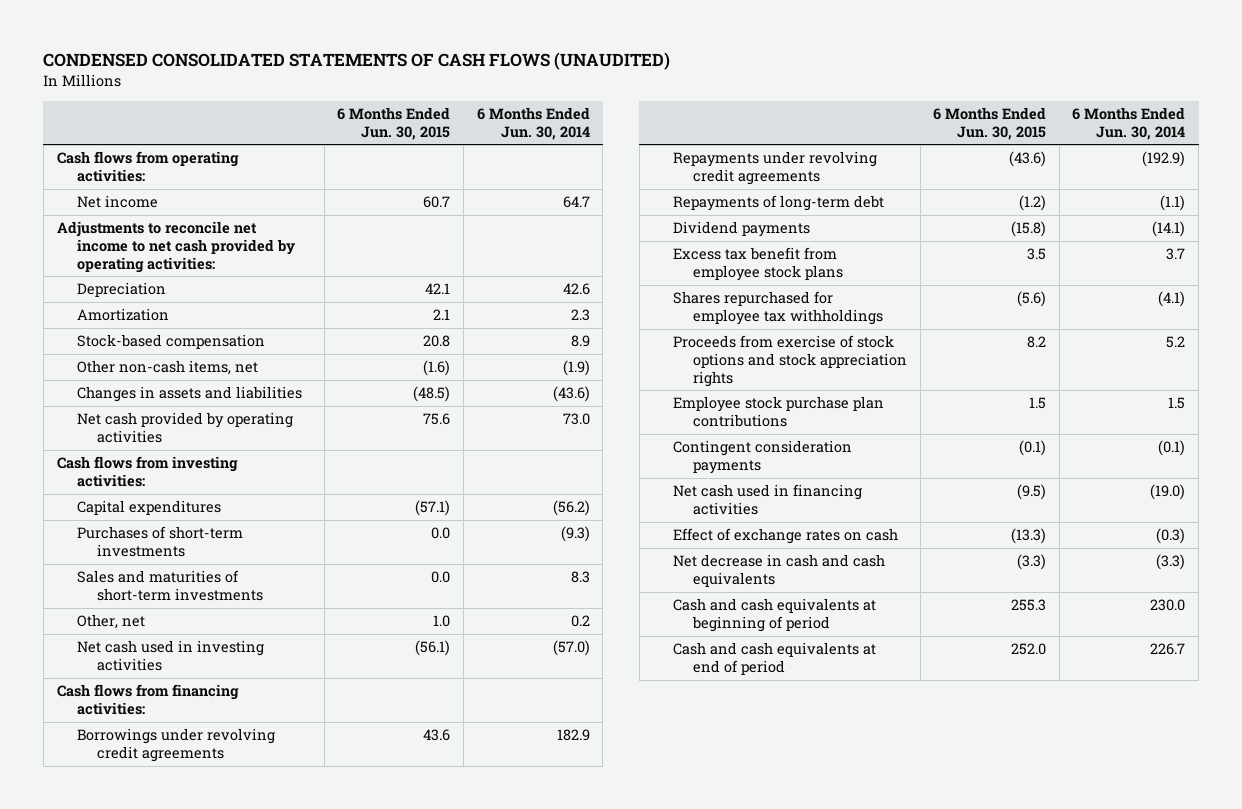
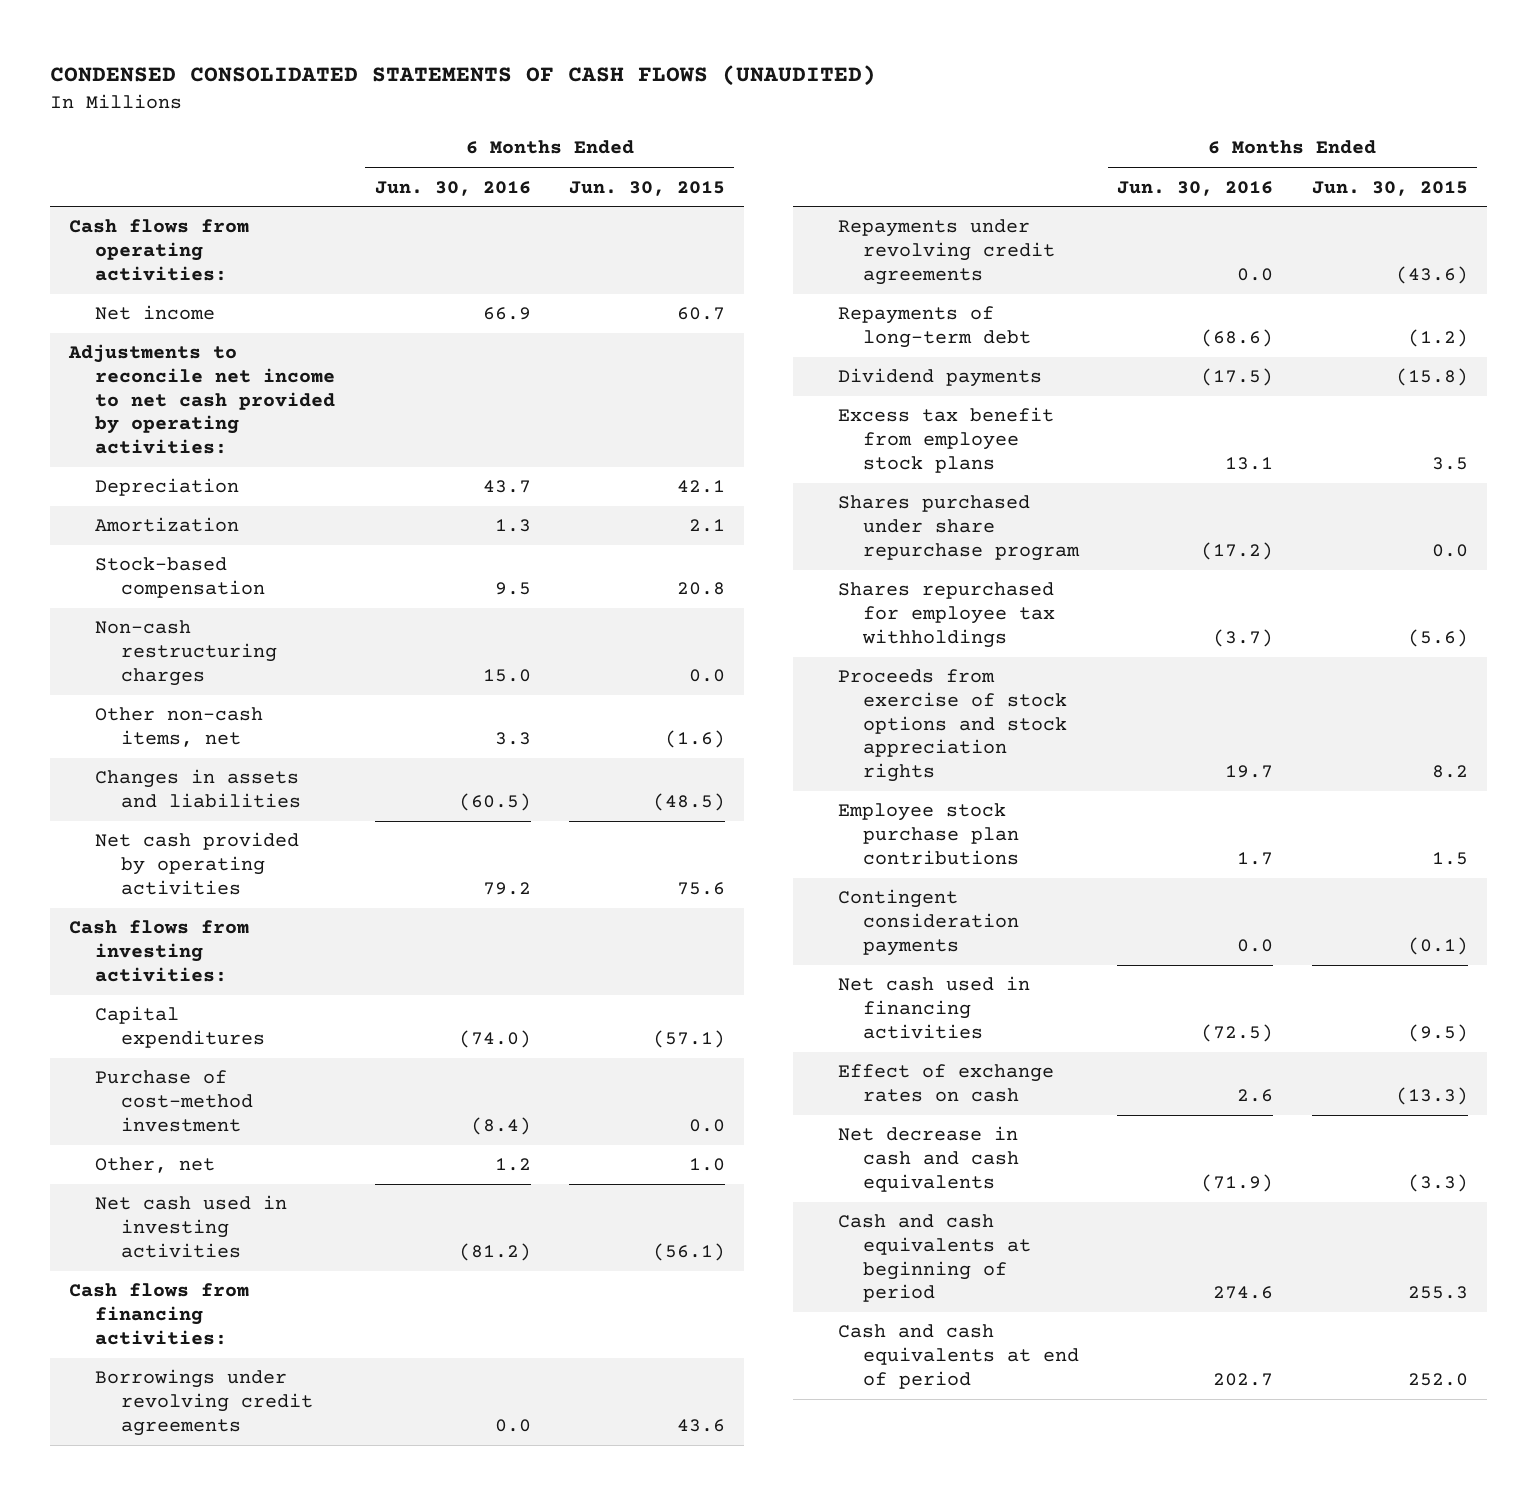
- | 6 Months Ended Jun. 30, 2015 | 6 Months Ended Jun. 30, 2014
+ | 6 Months Ended Jun. 30, 2016 | 6 Months Ended Jun. 30, 2015
+ Non-cash restructuring charges | 15.0 | 0.0
- Purchases of short-term investments | 0.0 | (9.3)
- Sales and maturities of short-term investments | 0.0 | 8.3
+ Purchase of cost-method investment | (8.4) | 0.0
+ Shares purchased under share repurchase program | (17.2) | 0.0

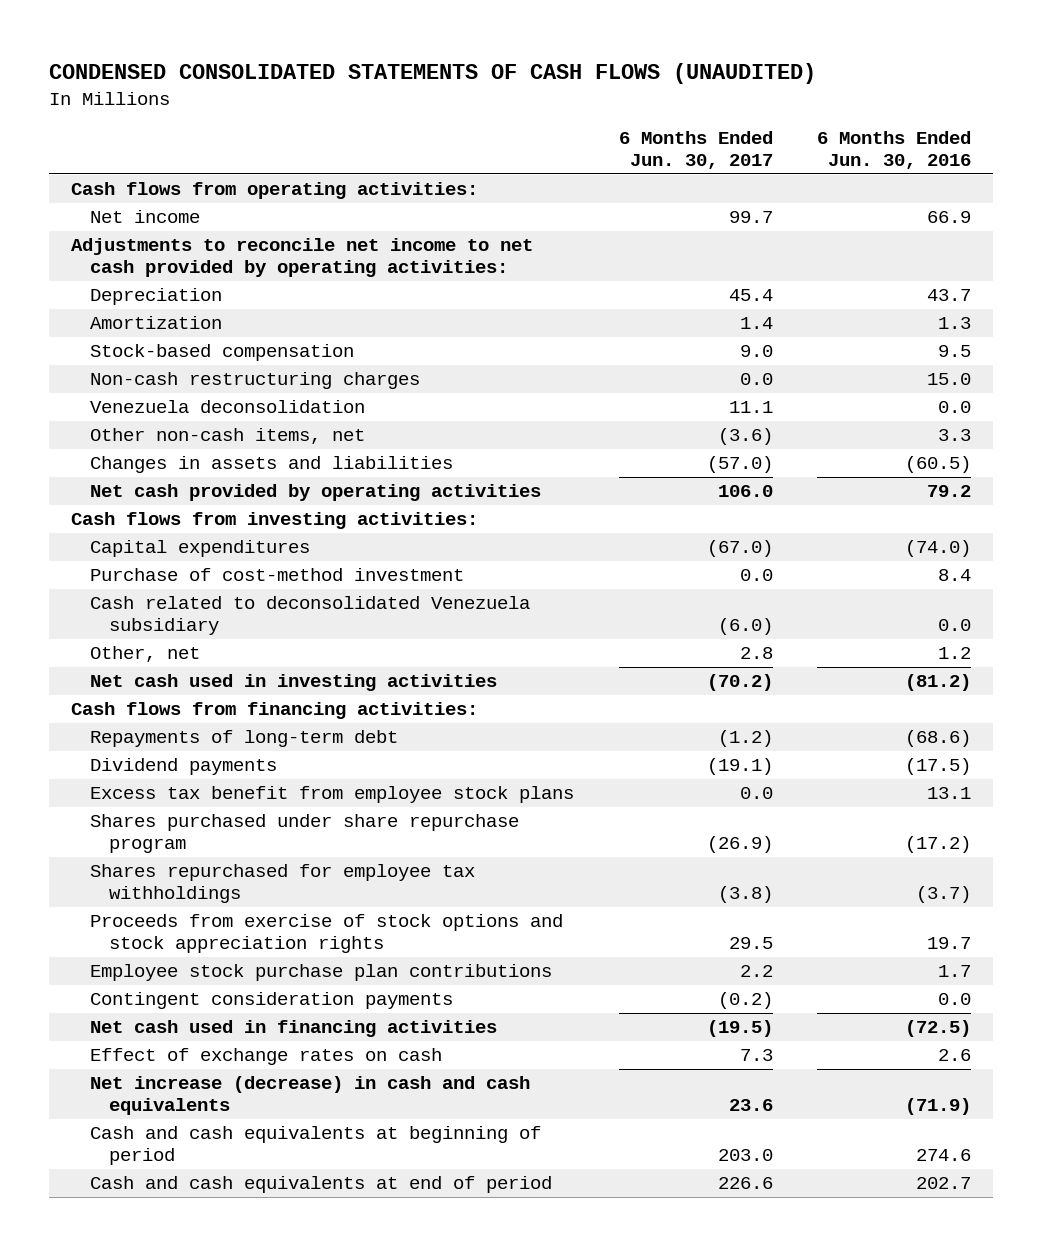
- | 6 Months Ended Jun. 30, 2016 | 6 Months Ended Jun. 30, 2015
+ | 6 Months Ended Jun. 30, 2017 | 6 Months Ended Jun. 30, 2016
+ Venezuela deconsolidation | 11.1 | 0.0
- Purchase of cost-method investment | (8.4) | 0.0
+ Purchase of cost-method investment | 0.0 | 8.4
+ Cash related to deconsolidated Venezuela subsidiary | (6.0) | 0.0
- Borrowings under revolving credit agreements | 0.0 | 43.6
- Repayments under revolving credit agreements | 0.0 | (43.6)
- Net decrease in cash and cash equivalents | (71.9) | (3.3)
+ Net increase (decrease) in cash and cash equivalents | 23.6 | (71.9)

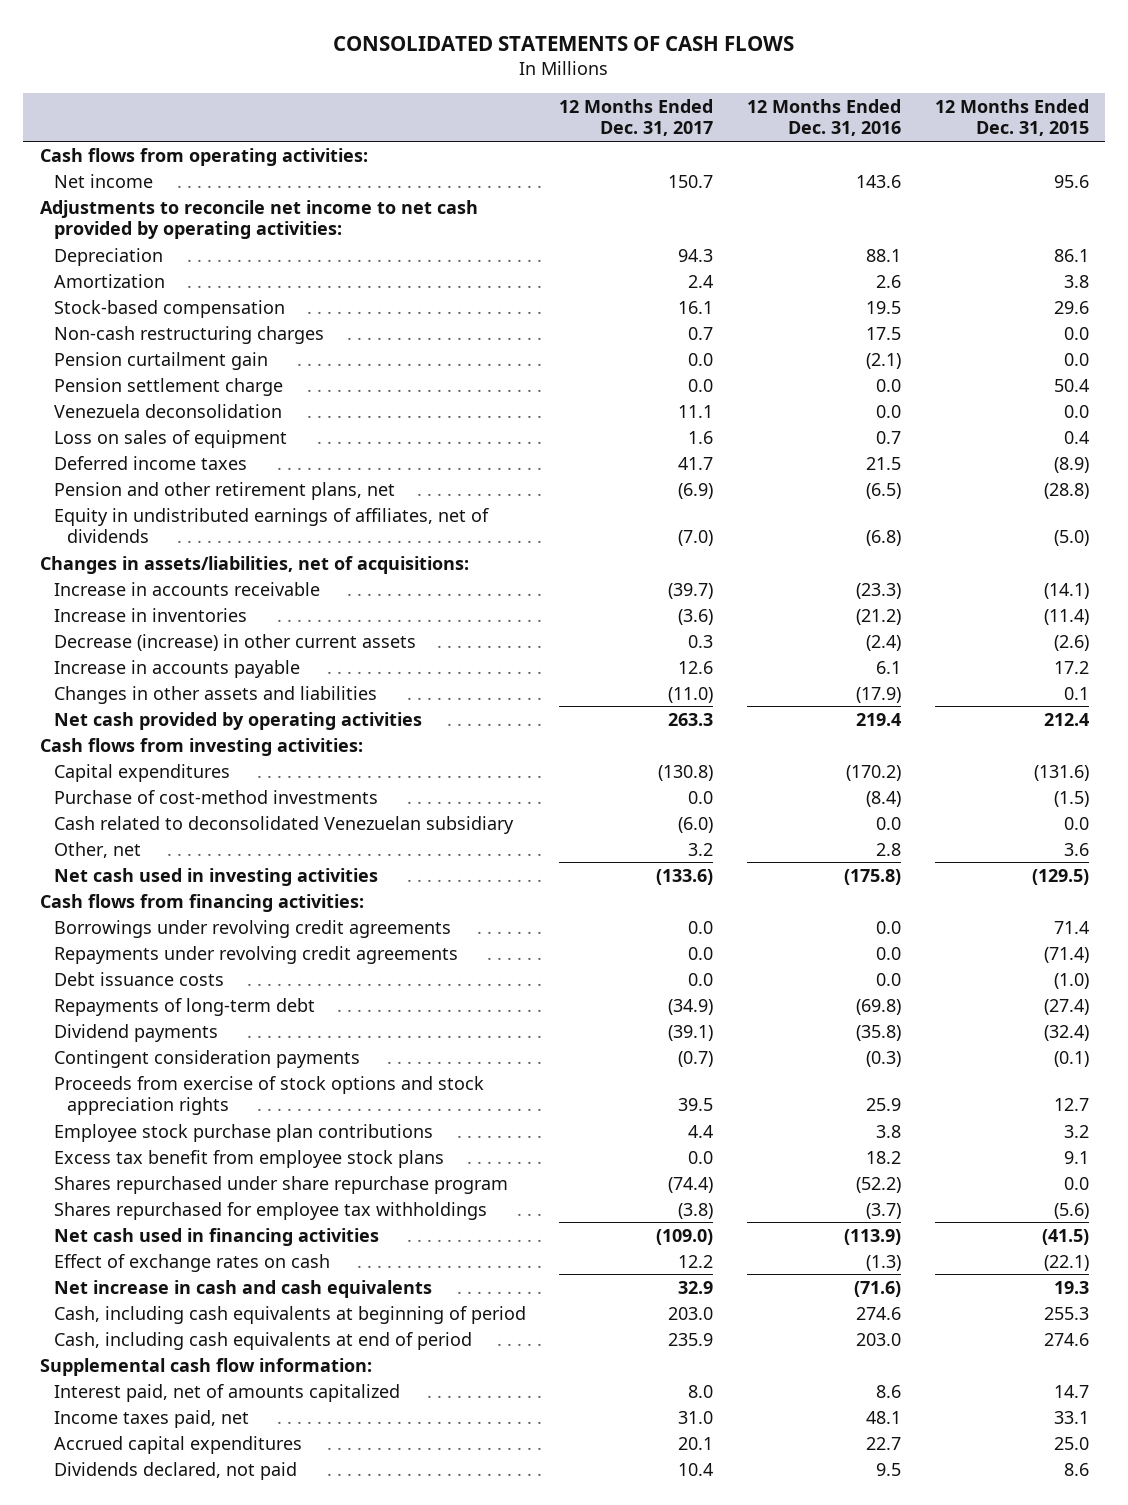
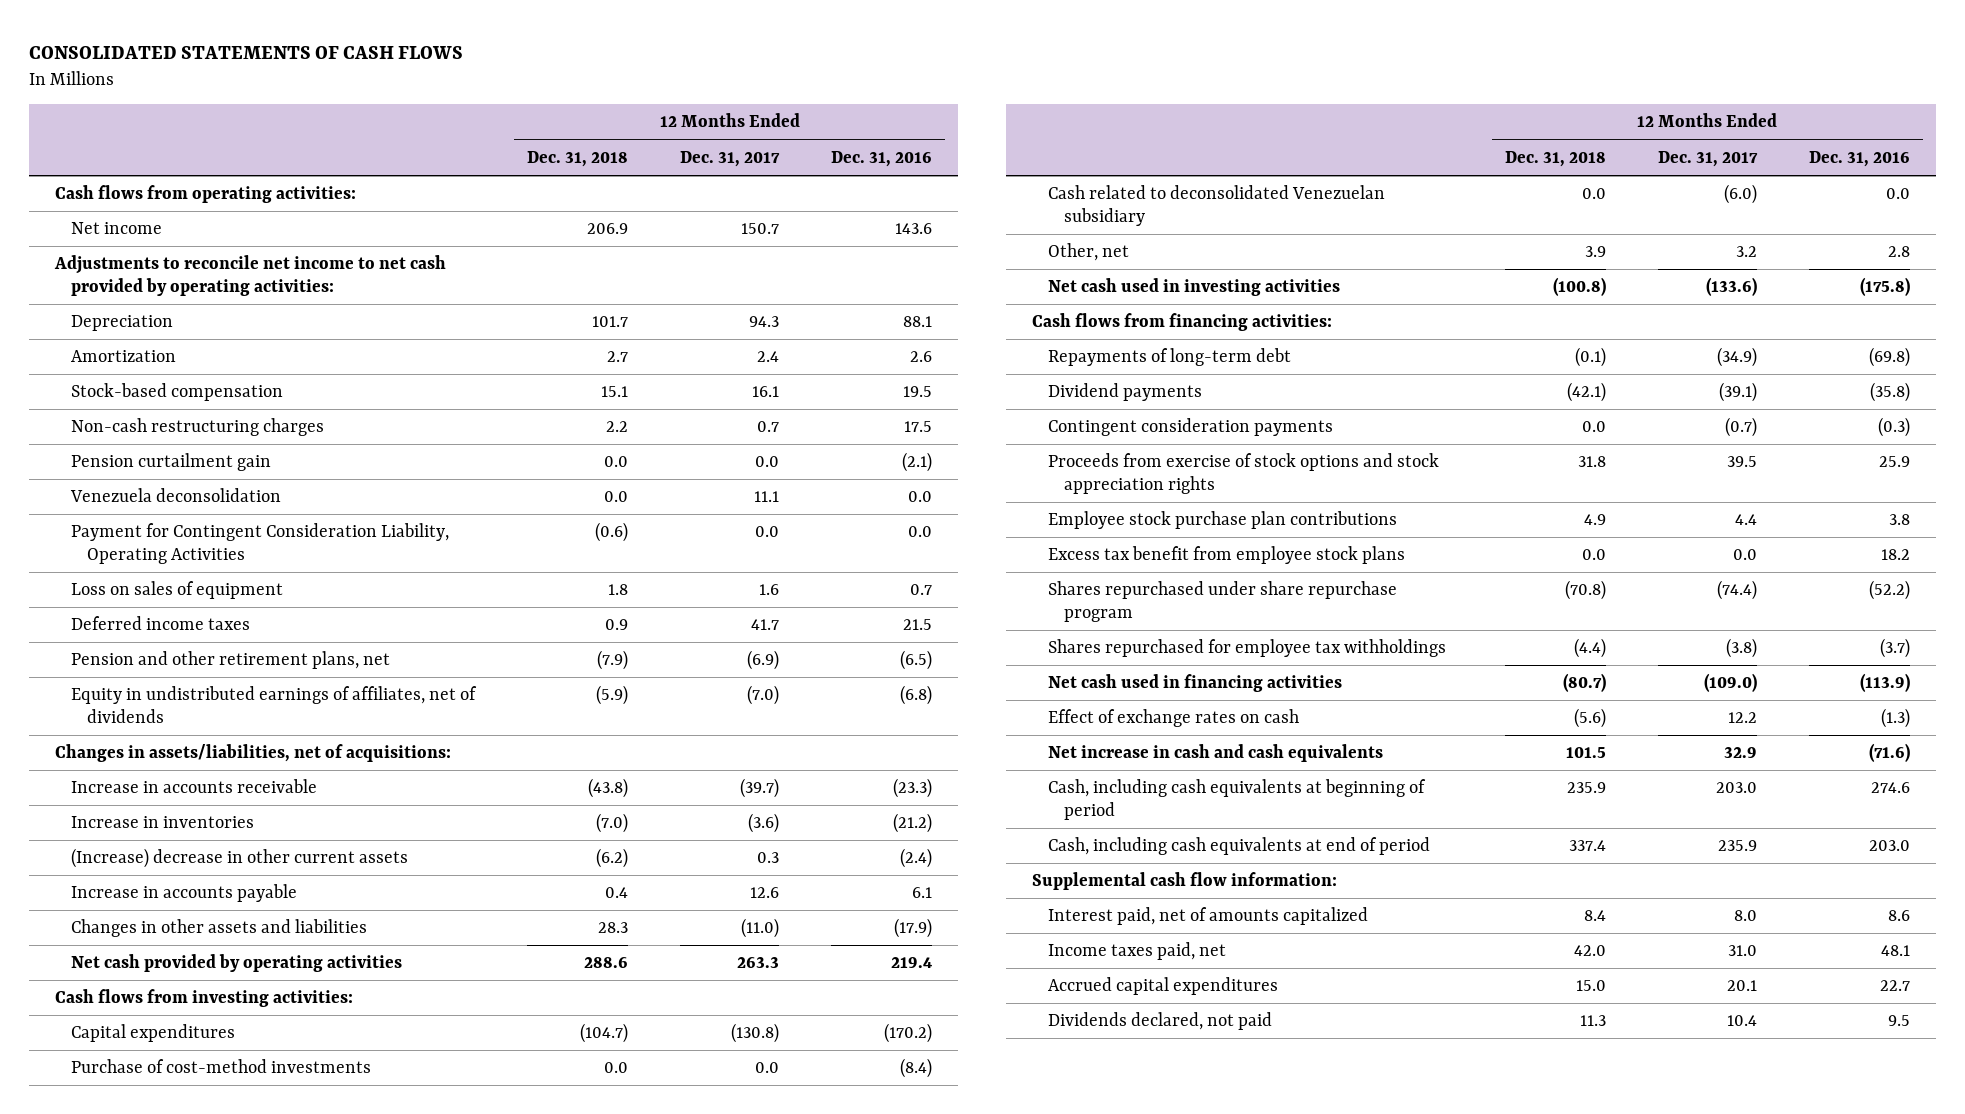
- | 12 Months Ended Dec. 31, 2017 | 12 Months Ended Dec. 31, 2016 | 12 Months Ended Dec. 31, 2015
+ | 12 Months Ended Dec. 31, 2018 | 12 Months Ended Dec. 31, 2017 | 12 Months Ended Dec. 31, 2016
- Pension settlement charge | 0.0 | 0.0 | 50.4
+ Payment for Contingent Consideration Liability, Operating Activities | (0.6) | 0.0 | 0.0
- Decrease (increase) in other current assets | 0.3 | (2.4) | (2.6)
+ (Increase) decrease in other current assets | (6.2) | 0.3 | (2.4)
- Borrowings under revolving credit agreements | 0.0 | 0.0 | 71.4
- Repayments under revolving credit agreements | 0.0 | 0.0 | (71.4)
- Debt issuance costs | 0.0 | 0.0 | (1.0)

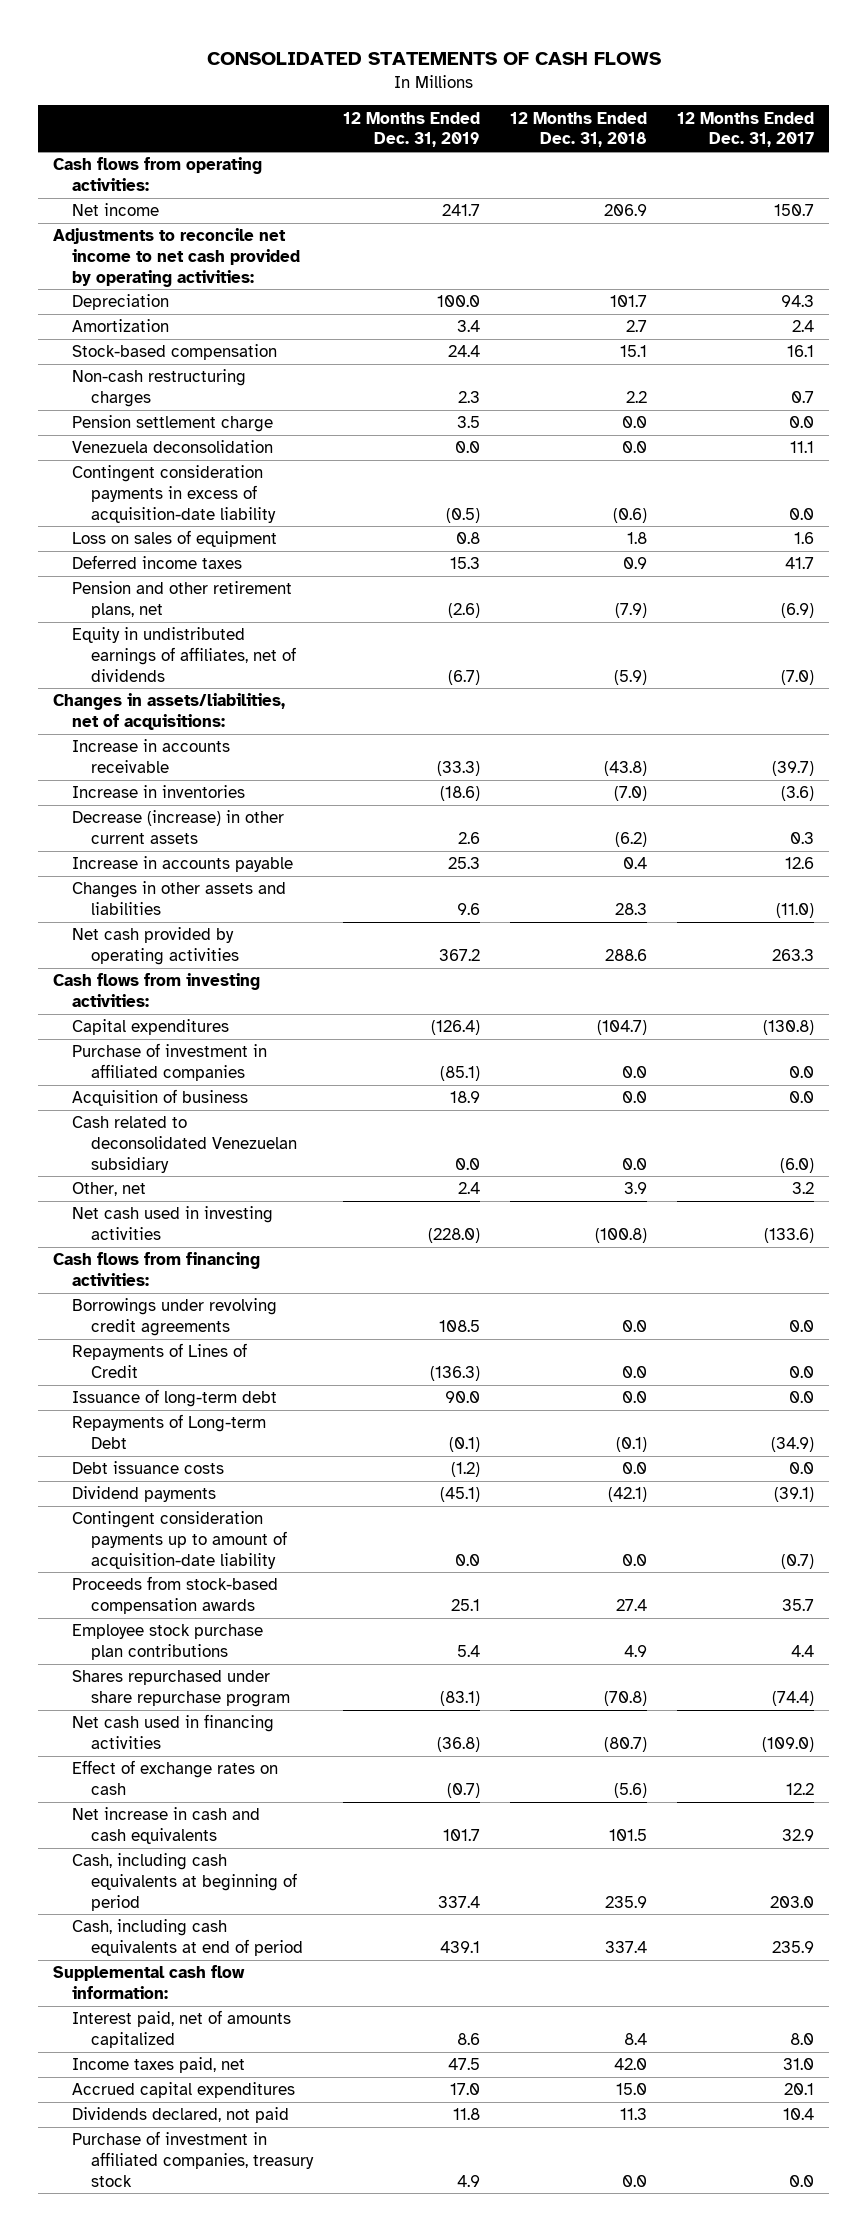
- | 12 Months Ended Dec. 31, 2018 | 12 Months Ended Dec. 31, 2017 | 12 Months Ended Dec. 31, 2016
+ | 12 Months Ended Dec. 31, 2019 | 12 Months Ended Dec. 31, 2018 | 12 Months Ended Dec. 31, 2017
- Pension curtailment gain | 0.0 | 0.0 | (2.1)
+ Pension settlement charge | 3.5 | 0.0 | 0.0
- Payment for Contingent Consideration Liability, Operating Activities | (0.6) | 0.0 | 0.0
+ Contingent consideration payments in excess of acquisition-date liability | (0.5) | (0.6) | 0.0
- (Increase) decrease in other current assets | (6.2) | 0.3 | (2.4)
+ Decrease (increase) in other current assets | 2.6 | (6.2) | 0.3
- Purchase of cost-method investments | 0.0 | 0.0 | (8.4)
+ Purchase of investment in affiliated companies | (85.1) | 0.0 | 0.0
+ Acquisition of business | 18.9 | 0.0 | 0.0
- Repayments of long-term debt | (0.1) | (34.9) | (69.8)
+ Borrowings under revolving credit agreements | 108.5 | 0.0 | 0.0
+ Repayments of Lines of Credit | (136.3) | 0.0 | 0.0
+ Issuance of long-term debt | 90.0 | 0.0 | 0.0
+ Repayments of Long-term Debt | (0.1) | (0.1) | (34.9)
+ Debt issuance costs | (1.2) | 0.0 | 0.0
- Contingent consideration payments | 0.0 | (0.7) | (0.3)
- Proceeds from exercise of stock options and stock appreciation rights | 31.8 | 39.5 | 25.9
+ Contingent consideration payments up to amount of acquisition-date liability | 0.0 | 0.0 | (0.7)
+ Proceeds from stock-based compensation awards | 25.1 | 27.4 | 35.7
- Excess tax benefit from employee stock plans | 0.0 | 0.0 | 18.2
- Shares repurchased for employee tax withholdings | (4.4) | (3.8) | (3.7)
+ Purchase of investment in affiliated companies, treasury stock | 4.9 | 0.0 | 0.0

